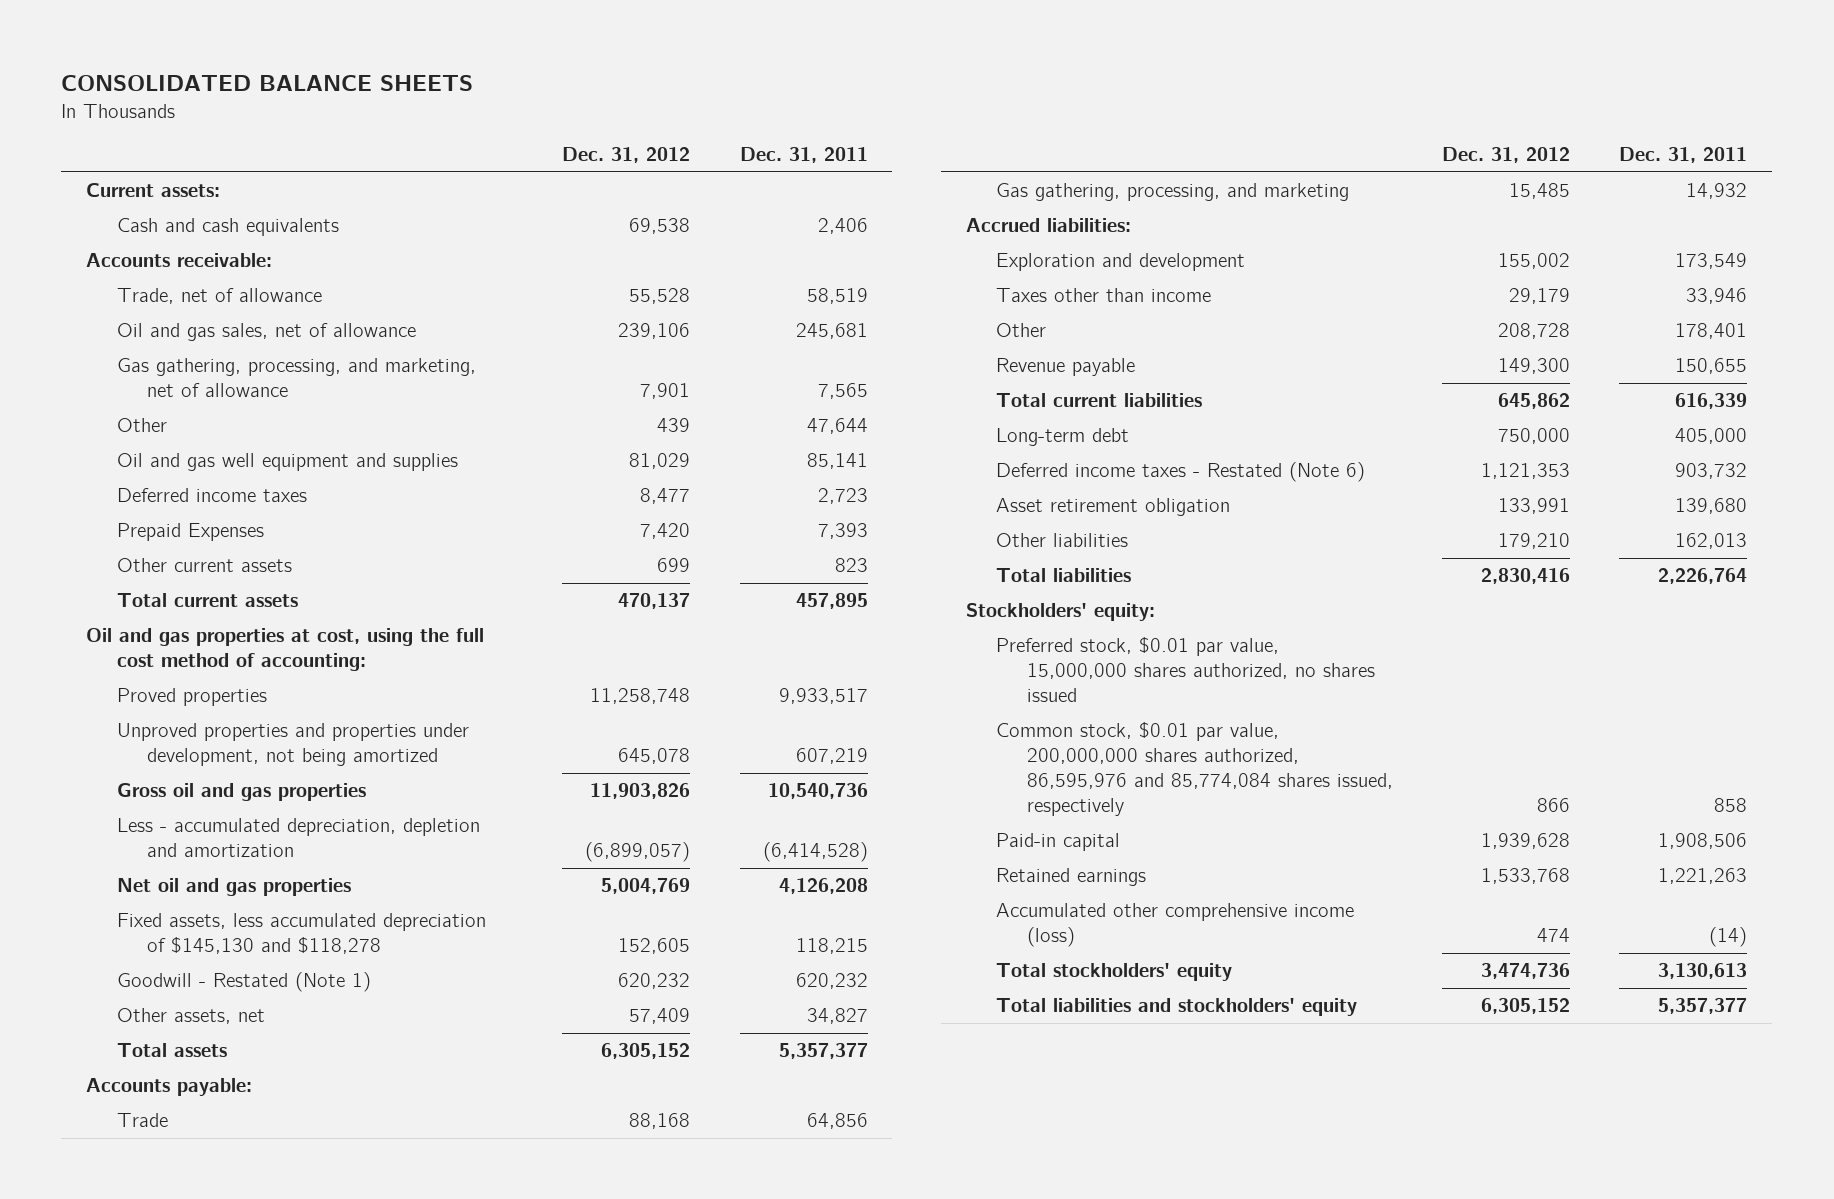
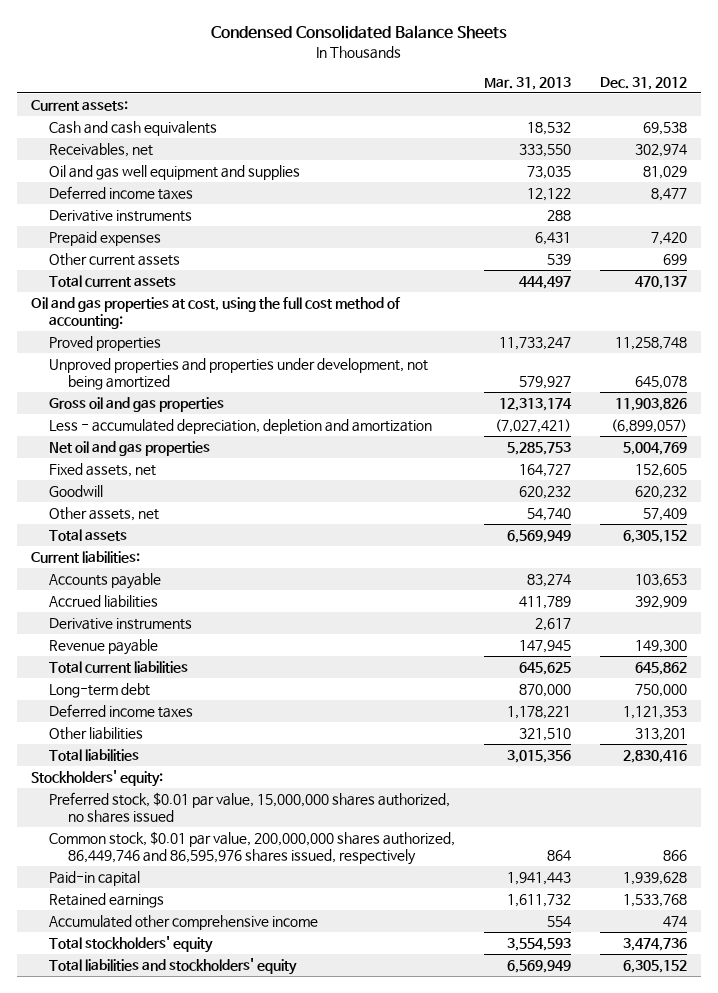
- CONSOLIDATED BALANCE SHEETS
+ Condensed Consolidated Balance Sheets
- | Dec. 31, 2012 | Dec. 31, 2011
+ | Mar. 31, 2013 | Dec. 31, 2012
- Accounts receivable:
- Trade, net of allowance | 55,528 | 58,519
- Oil and gas sales, net of allowance | 239,106 | 245,681
- Gas gathering, processing, and marketing, net of allowance | 7,901 | 7,565
- Other | 439 | 47,644
+ Receivables, net | 333,550 | 302,974
- Prepaid Expenses | 7,420 | 7,393
+ Derivative instruments | 288 |
+ Prepaid expenses | 6,431 | 7,420
- Fixed assets, less accumulated depreciation of $145,130 and $118,278 | 152,605 | 118,215
- Goodwill - Restated (Note 1) | 620,232 | 620,232
+ Fixed assets, net | 164,727 | 152,605
+ Goodwill | 620,232 | 620,232
- Accounts payable:
- Trade | 88,168 | 64,856
- Gas gathering, processing, and marketing | 15,485 | 14,932
- Accrued liabilities:
- Exploration and development | 155,002 | 173,549
- Taxes other than income | 29,179 | 33,946
- Other | 208,728 | 178,401
+ Current liabilities:
+ Accounts payable | 83,274 | 103,653
+ Accrued liabilities | 411,789 | 392,909
+ Derivative instruments | 2,617 |
- Deferred income taxes - Restated (Note 6) | 1,121,353 | 903,732
- Asset retirement obligation | 133,991 | 139,680
- Other liabilities | 179,210 | 162,013
+ Deferred income taxes | 1,178,221 | 1,121,353
+ Other liabilities | 321,510 | 313,201
- Common stock, $0.01 par value, 200,000,000 shares authorized, 86,595,976 and 85,774,084 shares issued, respectively | 866 | 858
+ Common stock, $0.01 par value, 200,000,000 shares authorized, 86,449,746 and 86,595,976 shares issued, respectively | 864 | 866
- Accumulated other comprehensive income (loss) | 474 | (14)
+ Accumulated other comprehensive income | 554 | 474

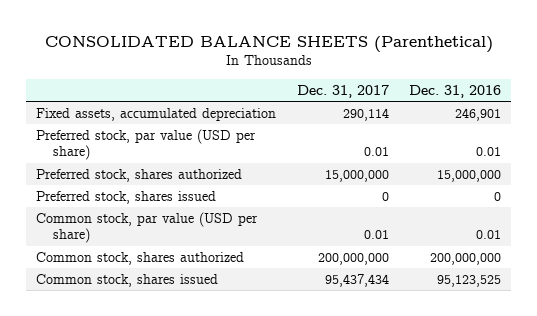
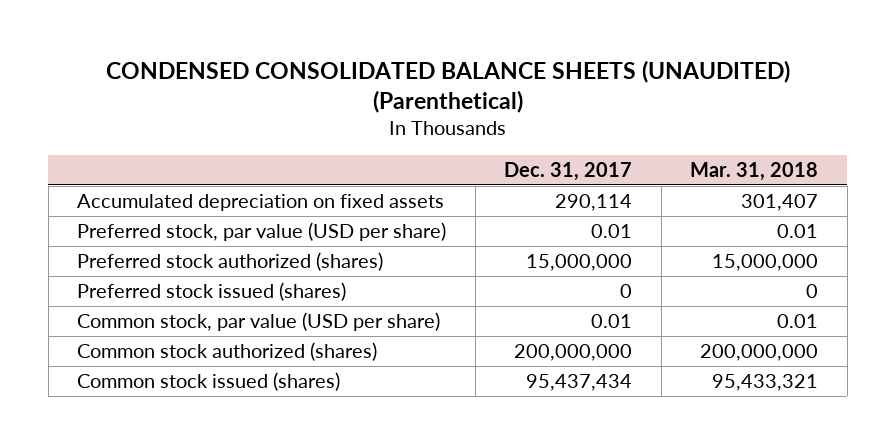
- CONSOLIDATED BALANCE SHEETS (Parenthetical)
+ CONDENSED CONSOLIDATED BALANCE SHEETS (UNAUDITED) (Parenthetical)
- | Dec. 31, 2017 | Dec. 31, 2016
+ | Dec. 31, 2017 | Mar. 31, 2018
- Fixed assets, accumulated depreciation | 290,114 | 246,901
+ Accumulated depreciation on fixed assets | 290,114 | 301,407
- Preferred stock, shares authorized | 15,000,000 | 15,000,000
- Preferred stock, shares issued | 0 | 0
+ Preferred stock authorized (shares) | 15,000,000 | 15,000,000
+ Preferred stock issued (shares) | 0 | 0
- Common stock, shares authorized | 200,000,000 | 200,000,000
- Common stock, shares issued | 95,437,434 | 95,123,525
+ Common stock authorized (shares) | 200,000,000 | 200,000,000
+ Common stock issued (shares) | 95,437,434 | 95,433,321

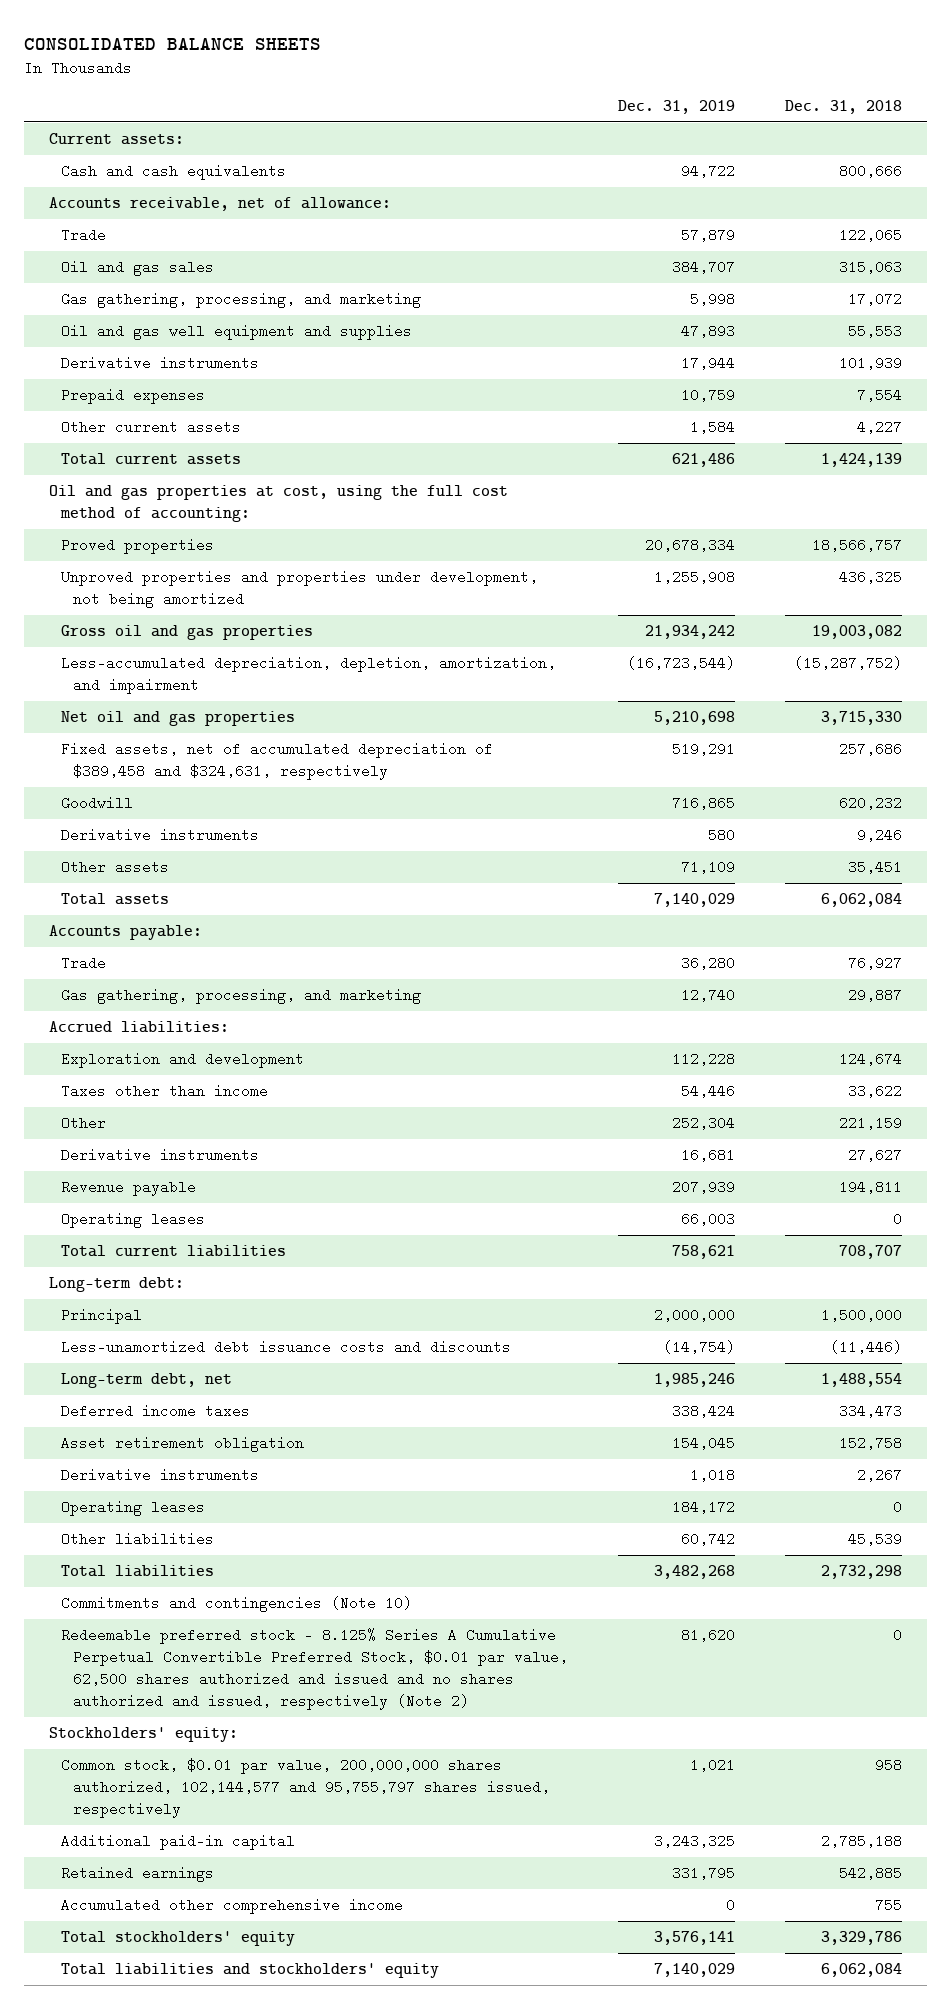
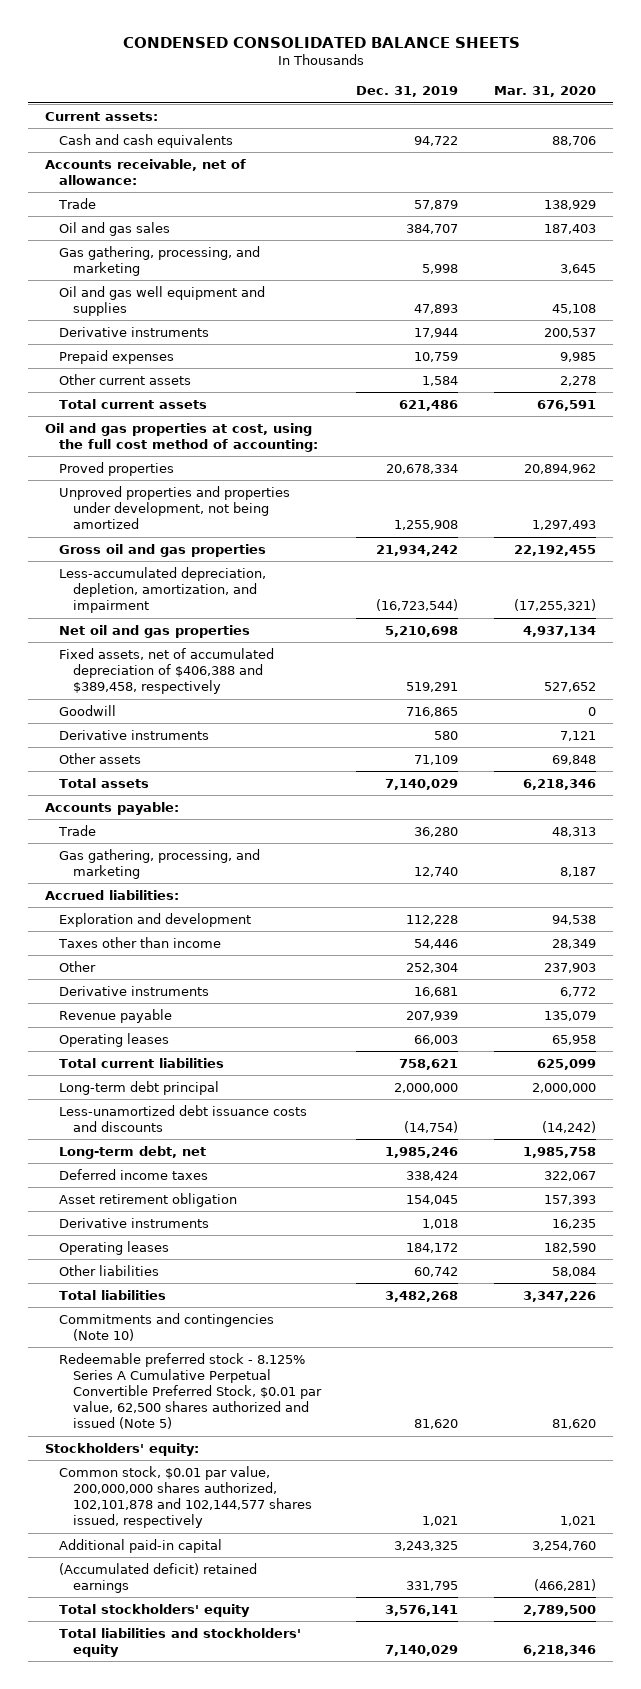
- CONSOLIDATED BALANCE SHEETS
+ CONDENSED CONSOLIDATED BALANCE SHEETS
- | Dec. 31, 2019 | Dec. 31, 2018
+ | Dec. 31, 2019 | Mar. 31, 2020
- Fixed assets, net of accumulated depreciation of $389,458 and $324,631, respectively | 519,291 | 257,686
+ Fixed assets, net of accumulated depreciation of $406,388 and $389,458, respectively | 519,291 | 527,652
- Long-term debt:
- Principal | 2,000,000 | 1,500,000
+ Long-term debt principal | 2,000,000 | 2,000,000
- Redeemable preferred stock - 8.125% Series A Cumulative Perpetual Convertible Preferred Stock, $0.01 par value, 62,500 shares authorized and issued and no shares authorized and issued, respectively (Note 2) | 81,620 | 0
+ Redeemable preferred stock - 8.125% Series A Cumulative Perpetual Convertible Preferred Stock, $0.01 par value, 62,500 shares authorized and issued (Note 5) | 81,620 | 81,620
- Common stock, $0.01 par value, 200,000,000 shares authorized, 102,144,577 and 95,755,797 shares issued, respectively | 1,021 | 958
+ Common stock, $0.01 par value, 200,000,000 shares authorized, 102,101,878 and 102,144,577 shares issued, respectively | 1,021 | 1,021
- Retained earnings | 331,795 | 542,885
- Accumulated other comprehensive income | 0 | 755
+ (Accumulated deficit) retained earnings | 331,795 | (466,281)

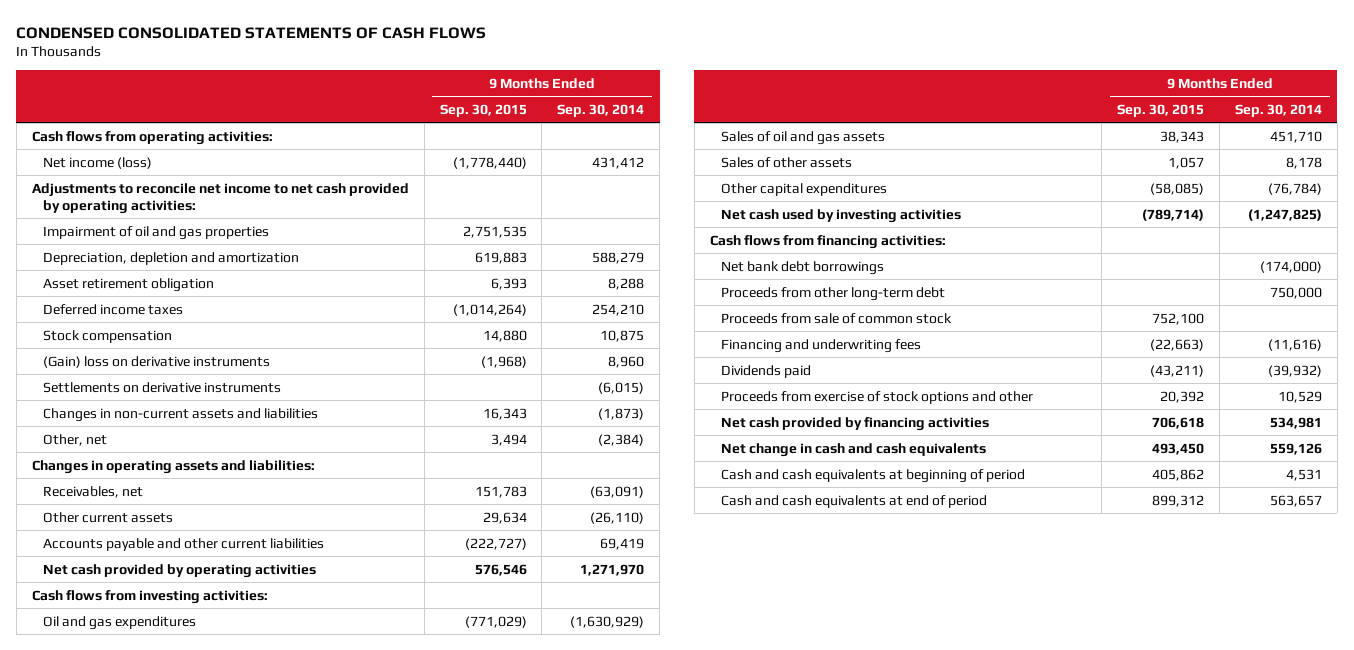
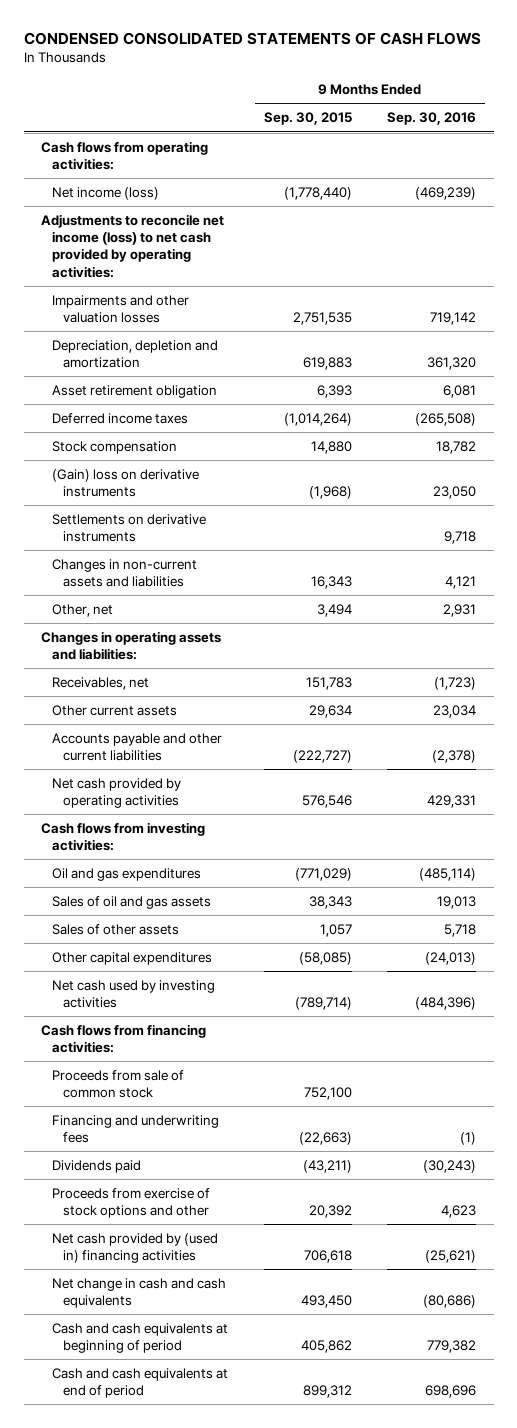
- | 9 Months Ended Sep. 30, 2015 | 9 Months Ended Sep. 30, 2014
+ | 9 Months Ended Sep. 30, 2015 | 9 Months Ended Sep. 30, 2016
- Adjustments to reconcile net income to net cash provided by operating activities:
- Impairment of oil and gas properties | 2,751,535 |
+ Adjustments to reconcile net income (loss) to net cash provided by operating activities:
+ Impairments and other valuation losses | 2,751,535 | 719,142
- Net bank debt borrowings | | (174,000)
- Proceeds from other long-term debt | | 750,000
- Net cash provided by financing activities | 706,618 | 534,981
+ Net cash provided by (used in) financing activities | 706,618 | (25,621)

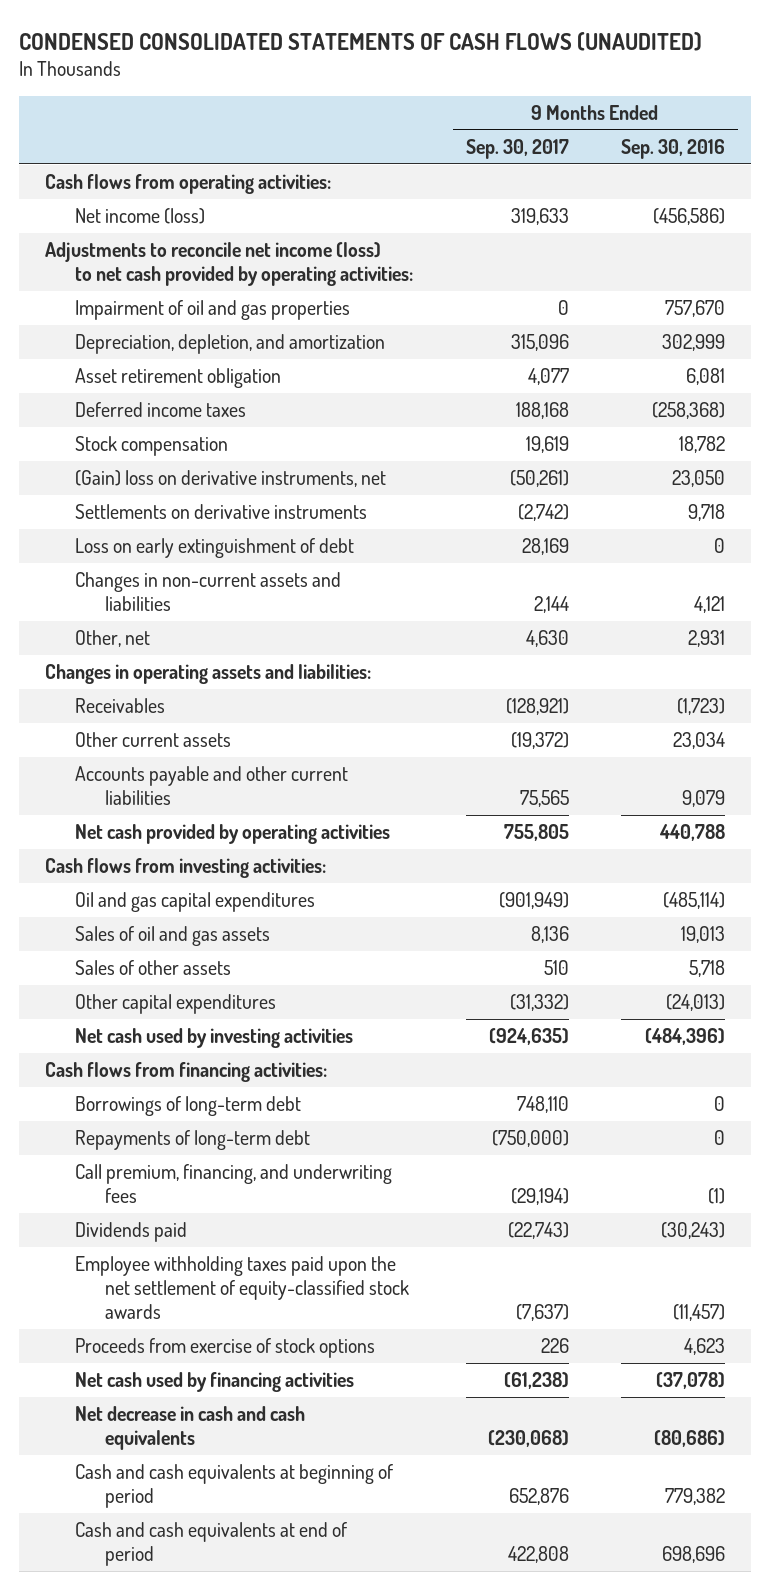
- CONDENSED CONSOLIDATED STATEMENTS OF CASH FLOWS
+ CONDENSED CONSOLIDATED STATEMENTS OF CASH FLOWS (UNAUDITED)
- | 9 Months Ended Sep. 30, 2015 | 9 Months Ended Sep. 30, 2016
+ | 9 Months Ended Sep. 30, 2017 | 9 Months Ended Sep. 30, 2016
- Net income (loss) | (1,778,440) | (469,239)
+ Net income (loss) | 319,633 | (456,586)
- Impairments and other valuation losses | 2,751,535 | 719,142
- Depreciation, depletion and amortization | 619,883 | 361,320
+ Impairment of oil and gas properties | 0 | 757,670
+ Depreciation, depletion, and amortization | 315,096 | 302,999
- Deferred income taxes | (1,014,264) | (265,508)
+ Deferred income taxes | 188,168 | (258,368)
- (Gain) loss on derivative instruments | (1,968) | 23,050
+ (Gain) loss on derivative instruments, net | (50,261) | 23,050
+ Loss on early extinguishment of debt | 28,169 | 0
- Receivables, net | 151,783 | (1,723)
+ Receivables | (128,921) | (1,723)
- Accounts payable and other current liabilities | (222,727) | (2,378)
- Net cash provided by operating activities | 576,546 | 429,331
+ Accounts payable and other current liabilities | 75,565 | 9,079
+ Net cash provided by operating activities | 755,805 | 440,788
- Oil and gas expenditures | (771,029) | (485,114)
+ Oil and gas capital expenditures | (901,949) | (485,114)
- Proceeds from sale of common stock | 752,100 |
- Financing and underwriting fees | (22,663) | (1)
+ Borrowings of long-term debt | 748,110 | 0
+ Repayments of long-term debt | (750,000) | 0
+ Call premium, financing, and underwriting fees | (29,194) | (1)
- Proceeds from exercise of stock options and other | 20,392 | 4,623
- Net cash provided by (used in) financing activities | 706,618 | (25,621)
- Net change in cash and cash equivalents | 493,450 | (80,686)
+ Employee withholding taxes paid upon the net settlement of equity-classified stock awards | (7,637) | (11,457)
+ Proceeds from exercise of stock options | 226 | 4,623
+ Net cash used by financing activities | (61,238) | (37,078)
+ Net decrease in cash and cash equivalents | (230,068) | (80,686)

